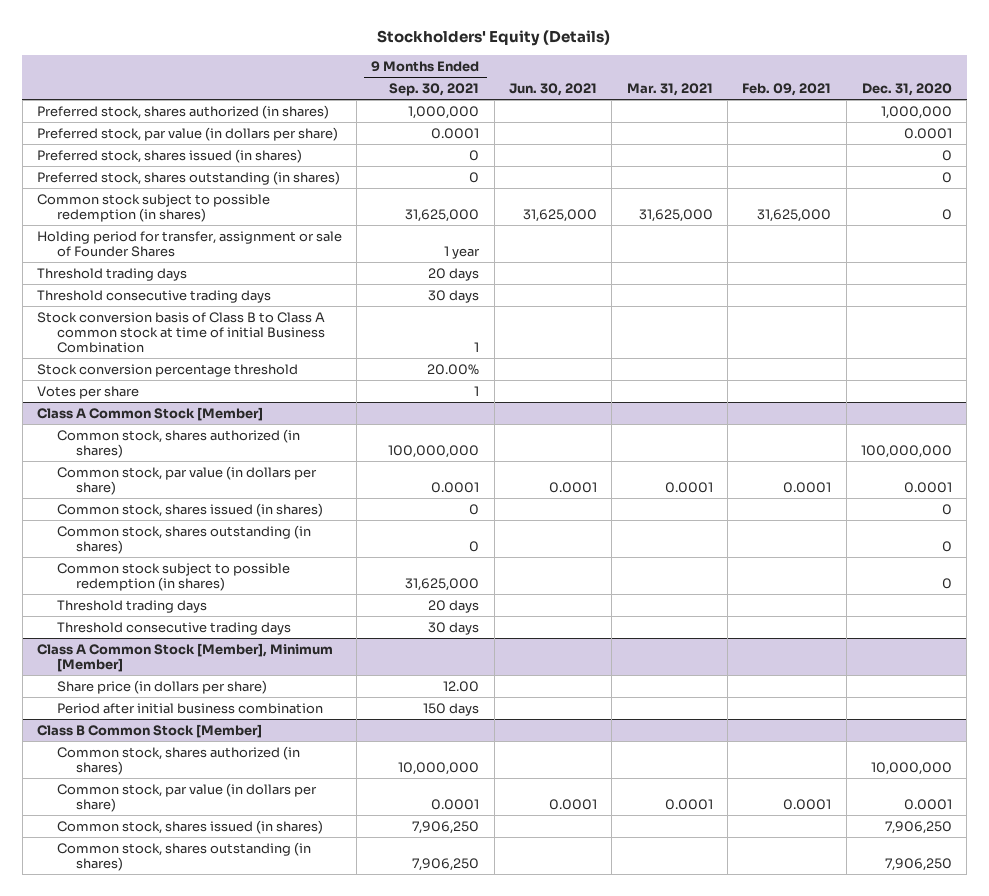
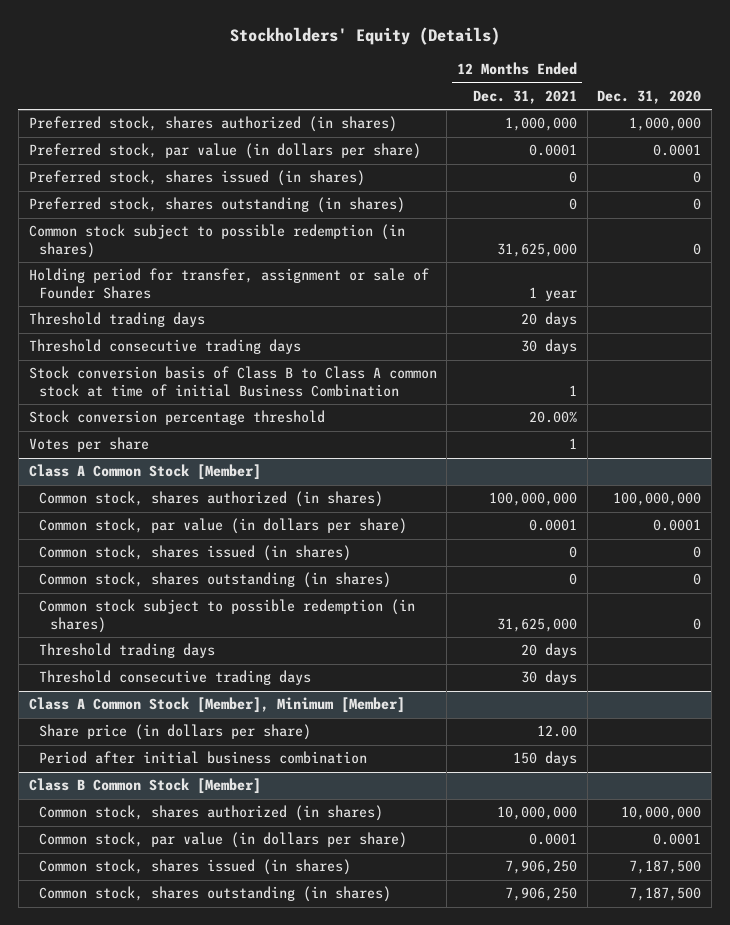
- | 9 Months Ended Sep. 30, 2021 | Jun. 30, 2021 | Mar. 31, 2021 | Feb. 09, 2021 | Dec. 31, 2020
+ | 12 Months Ended Dec. 31, 2021 | Dec. 31, 2020
@ Class B Common Stock [Member]
- Common stock, shares issued (in shares) | 7,906,250 | | | | 7,906,250
- Common stock, shares outstanding (in shares) | 7,906,250 | | | | 7,906,250
+ Common stock, shares issued (in shares) | 7,906,250 | 7,187,500
+ Common stock, shares outstanding (in shares) | 7,906,250 | 7,187,500

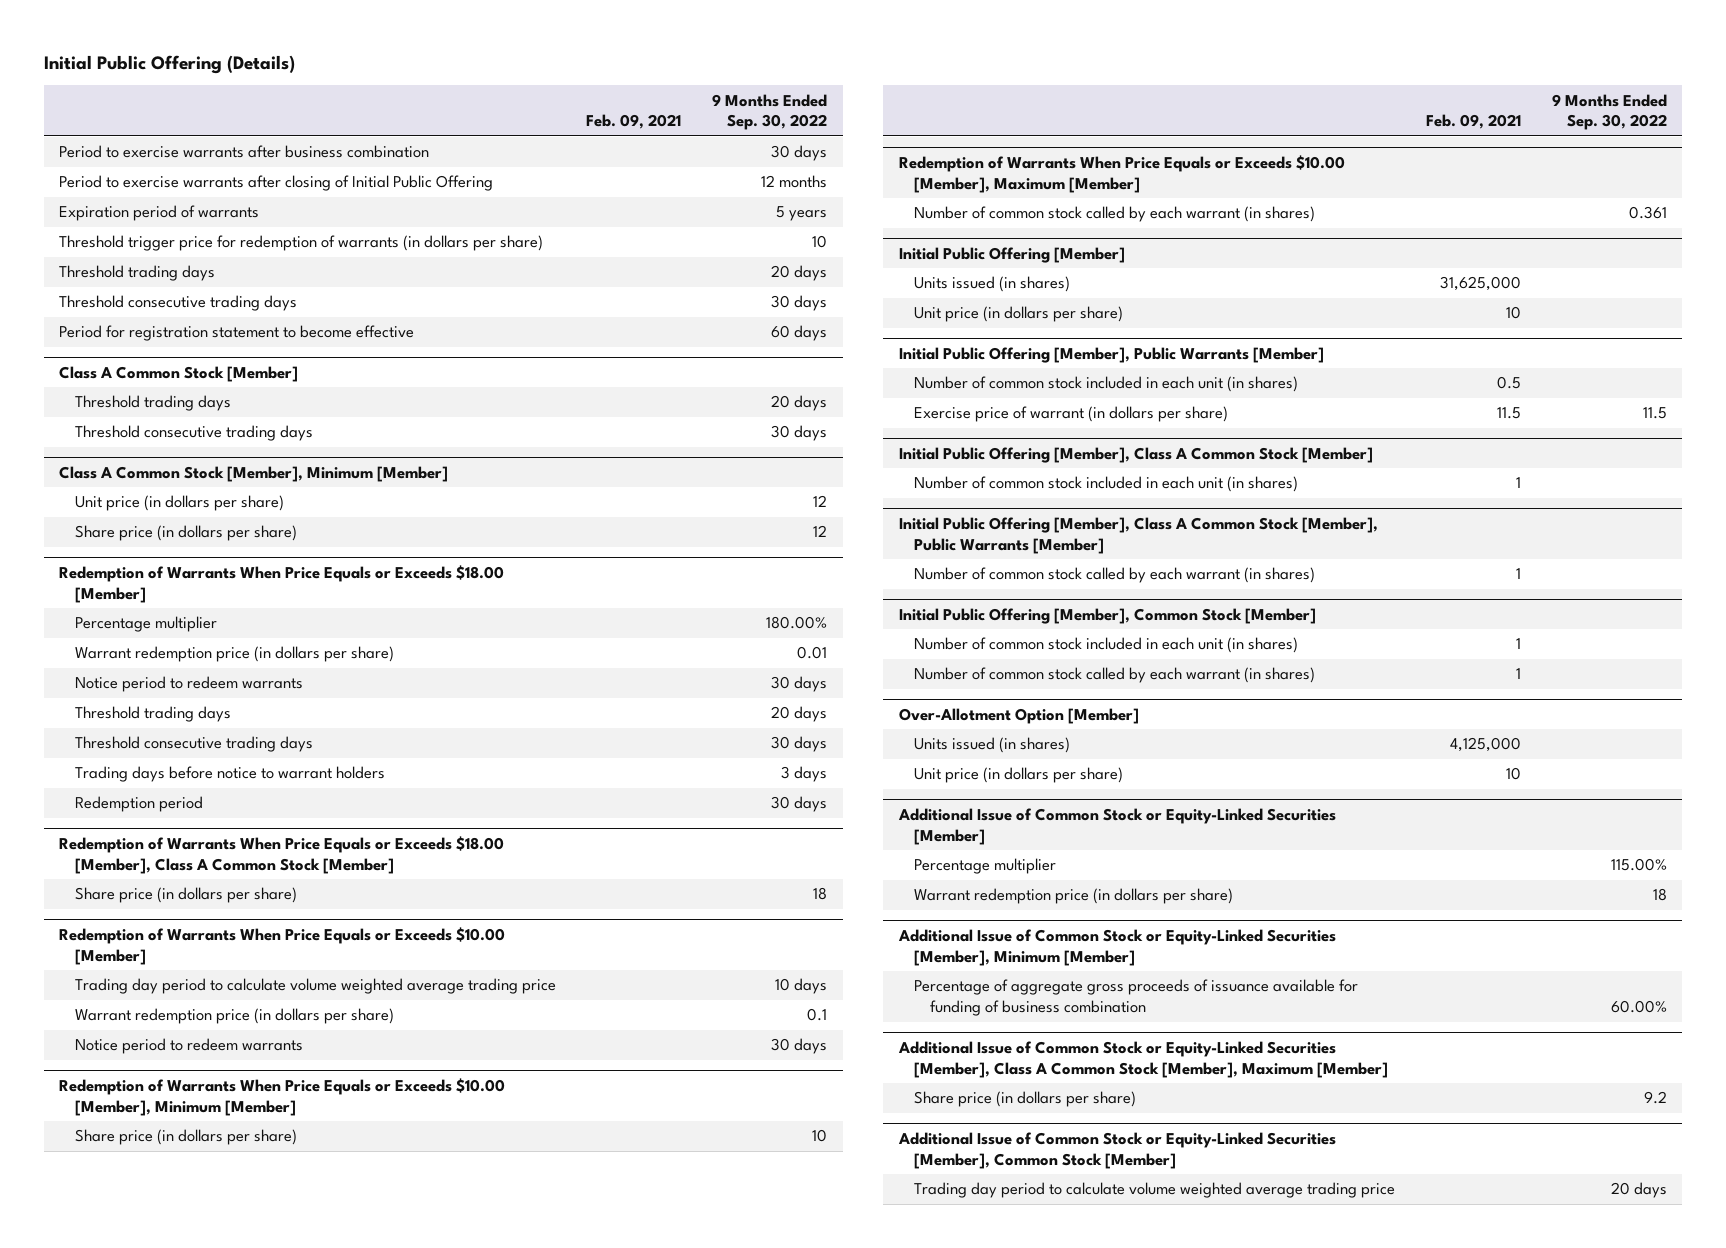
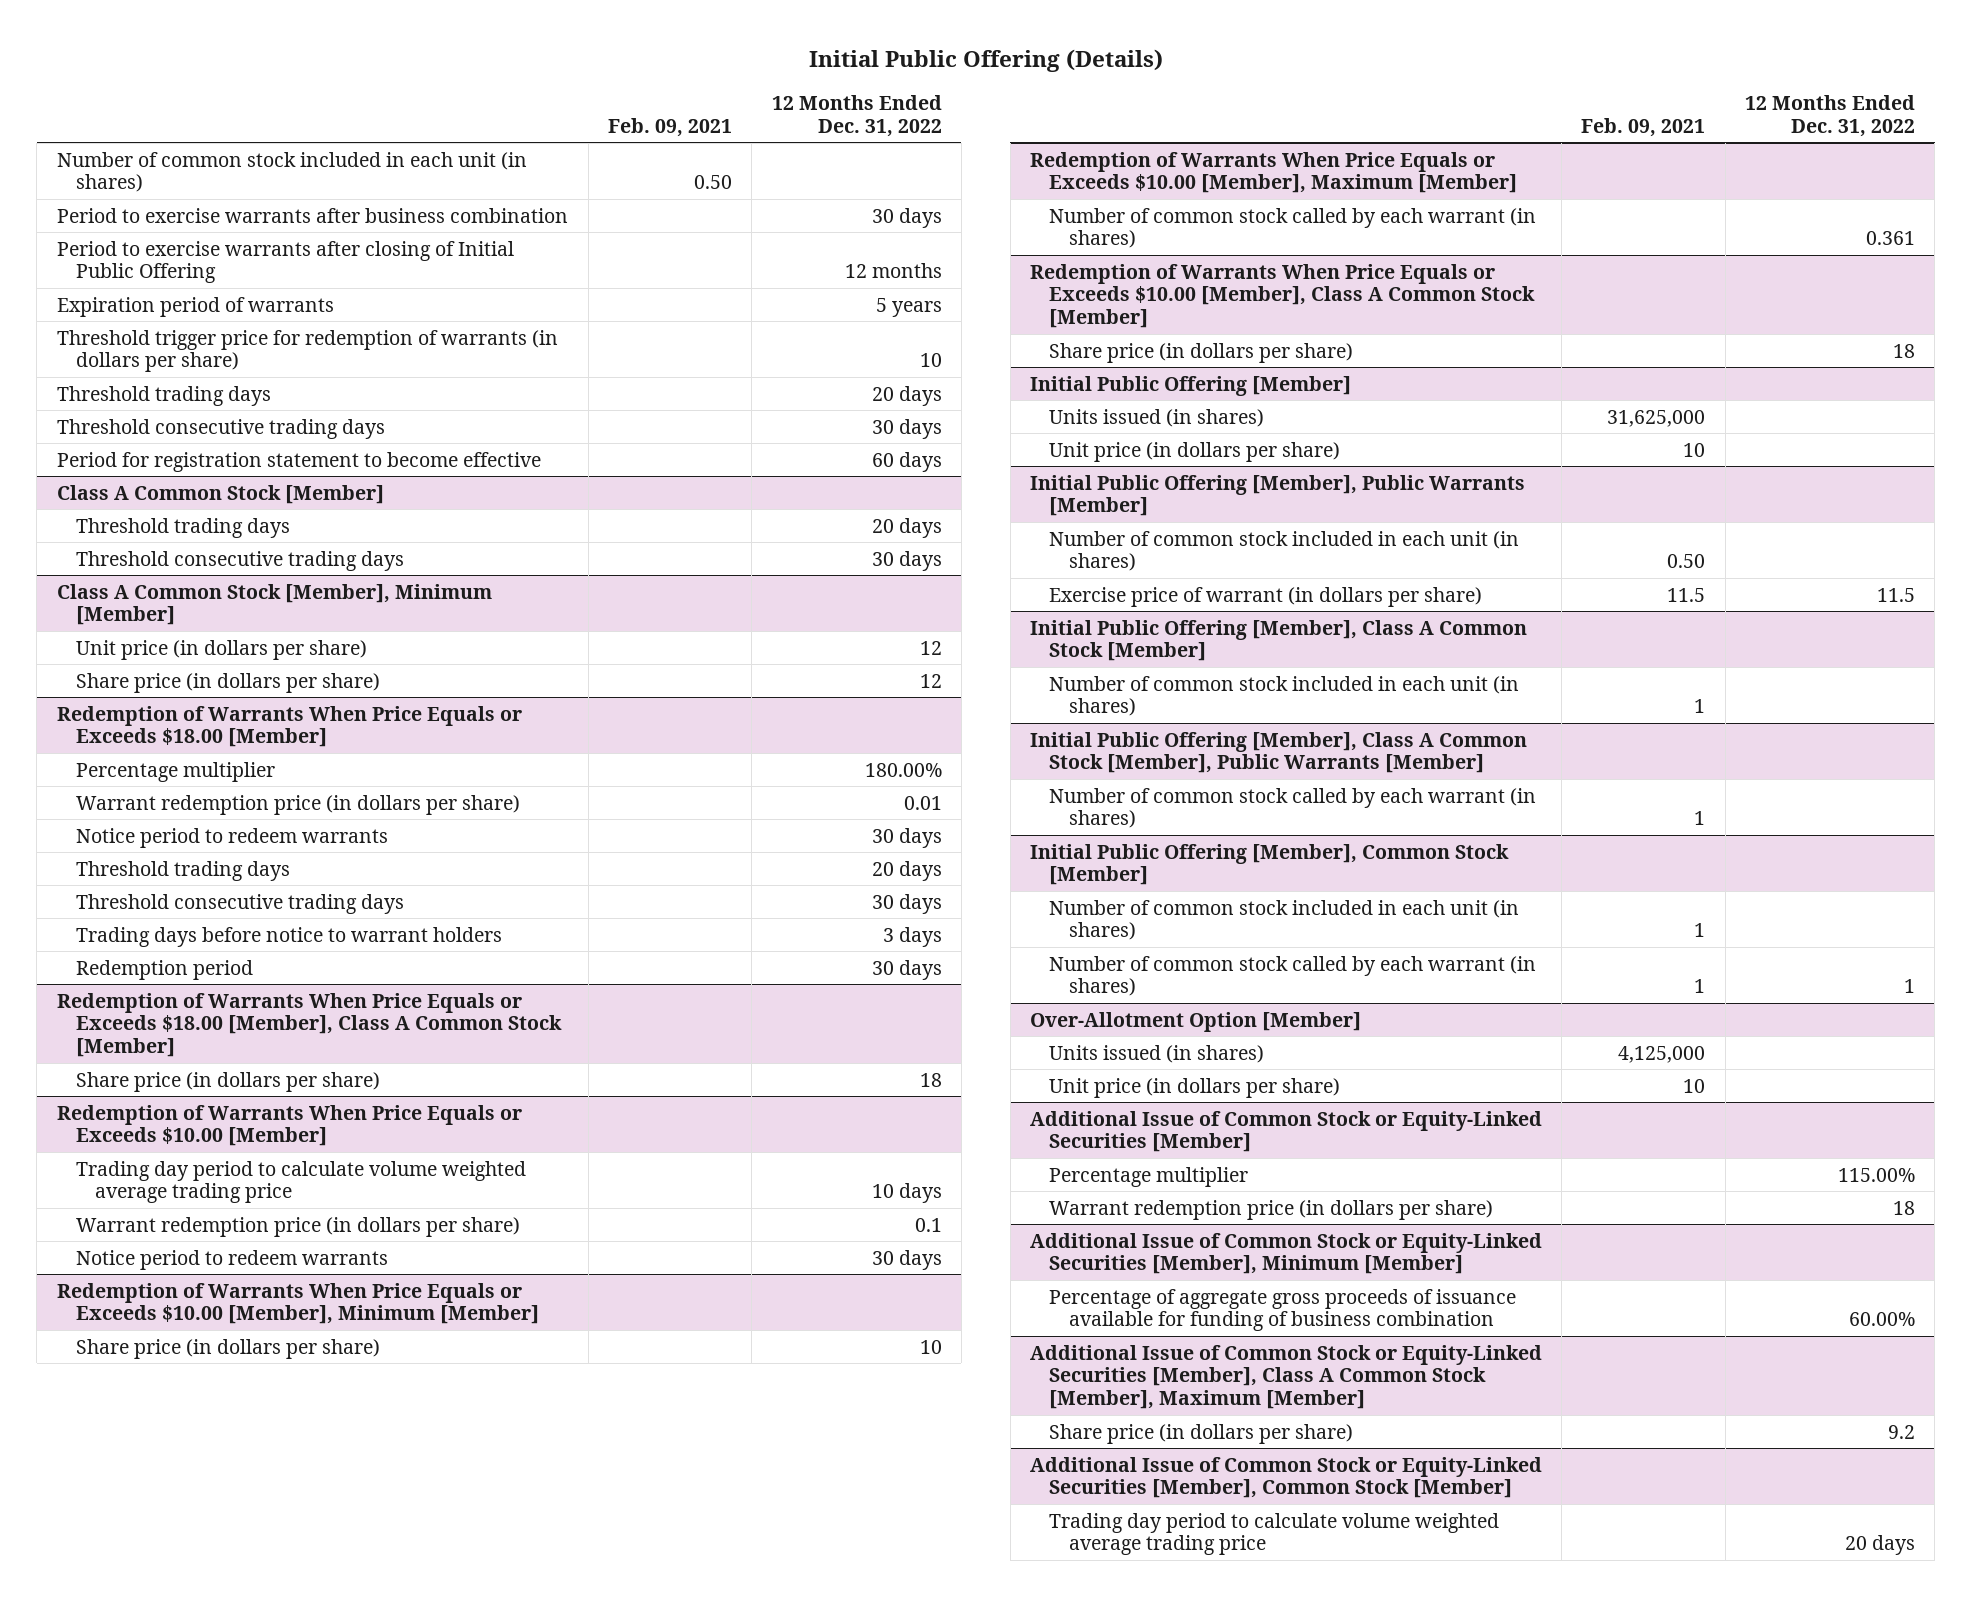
- | Feb. 09, 2021 | 9 Months Ended Sep. 30, 2022
+ | Feb. 09, 2021 | 12 Months Ended Dec. 31, 2022
+ Number of common stock included in each unit (in shares) | 0.50 |
+ Redemption of Warrants When Price Equals or Exceeds $10.00 [Member], Class A Common Stock [Member]
+ Share price (in dollars per share) | | 18
@ Initial Public Offering [Member], Public Warrants [Member]
- Number of common stock included in each unit (in shares) | 0.5 |
+ Number of common stock included in each unit (in shares) | 0.50 |

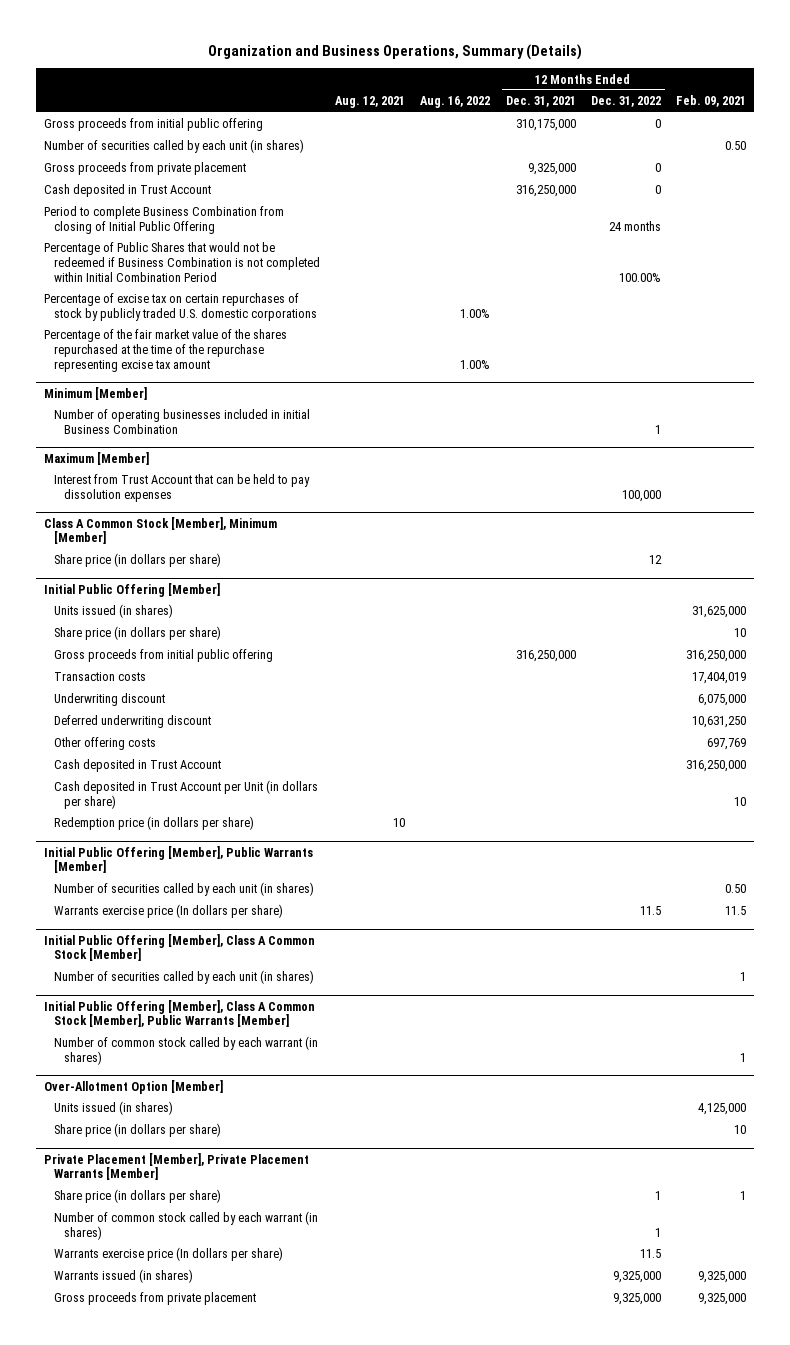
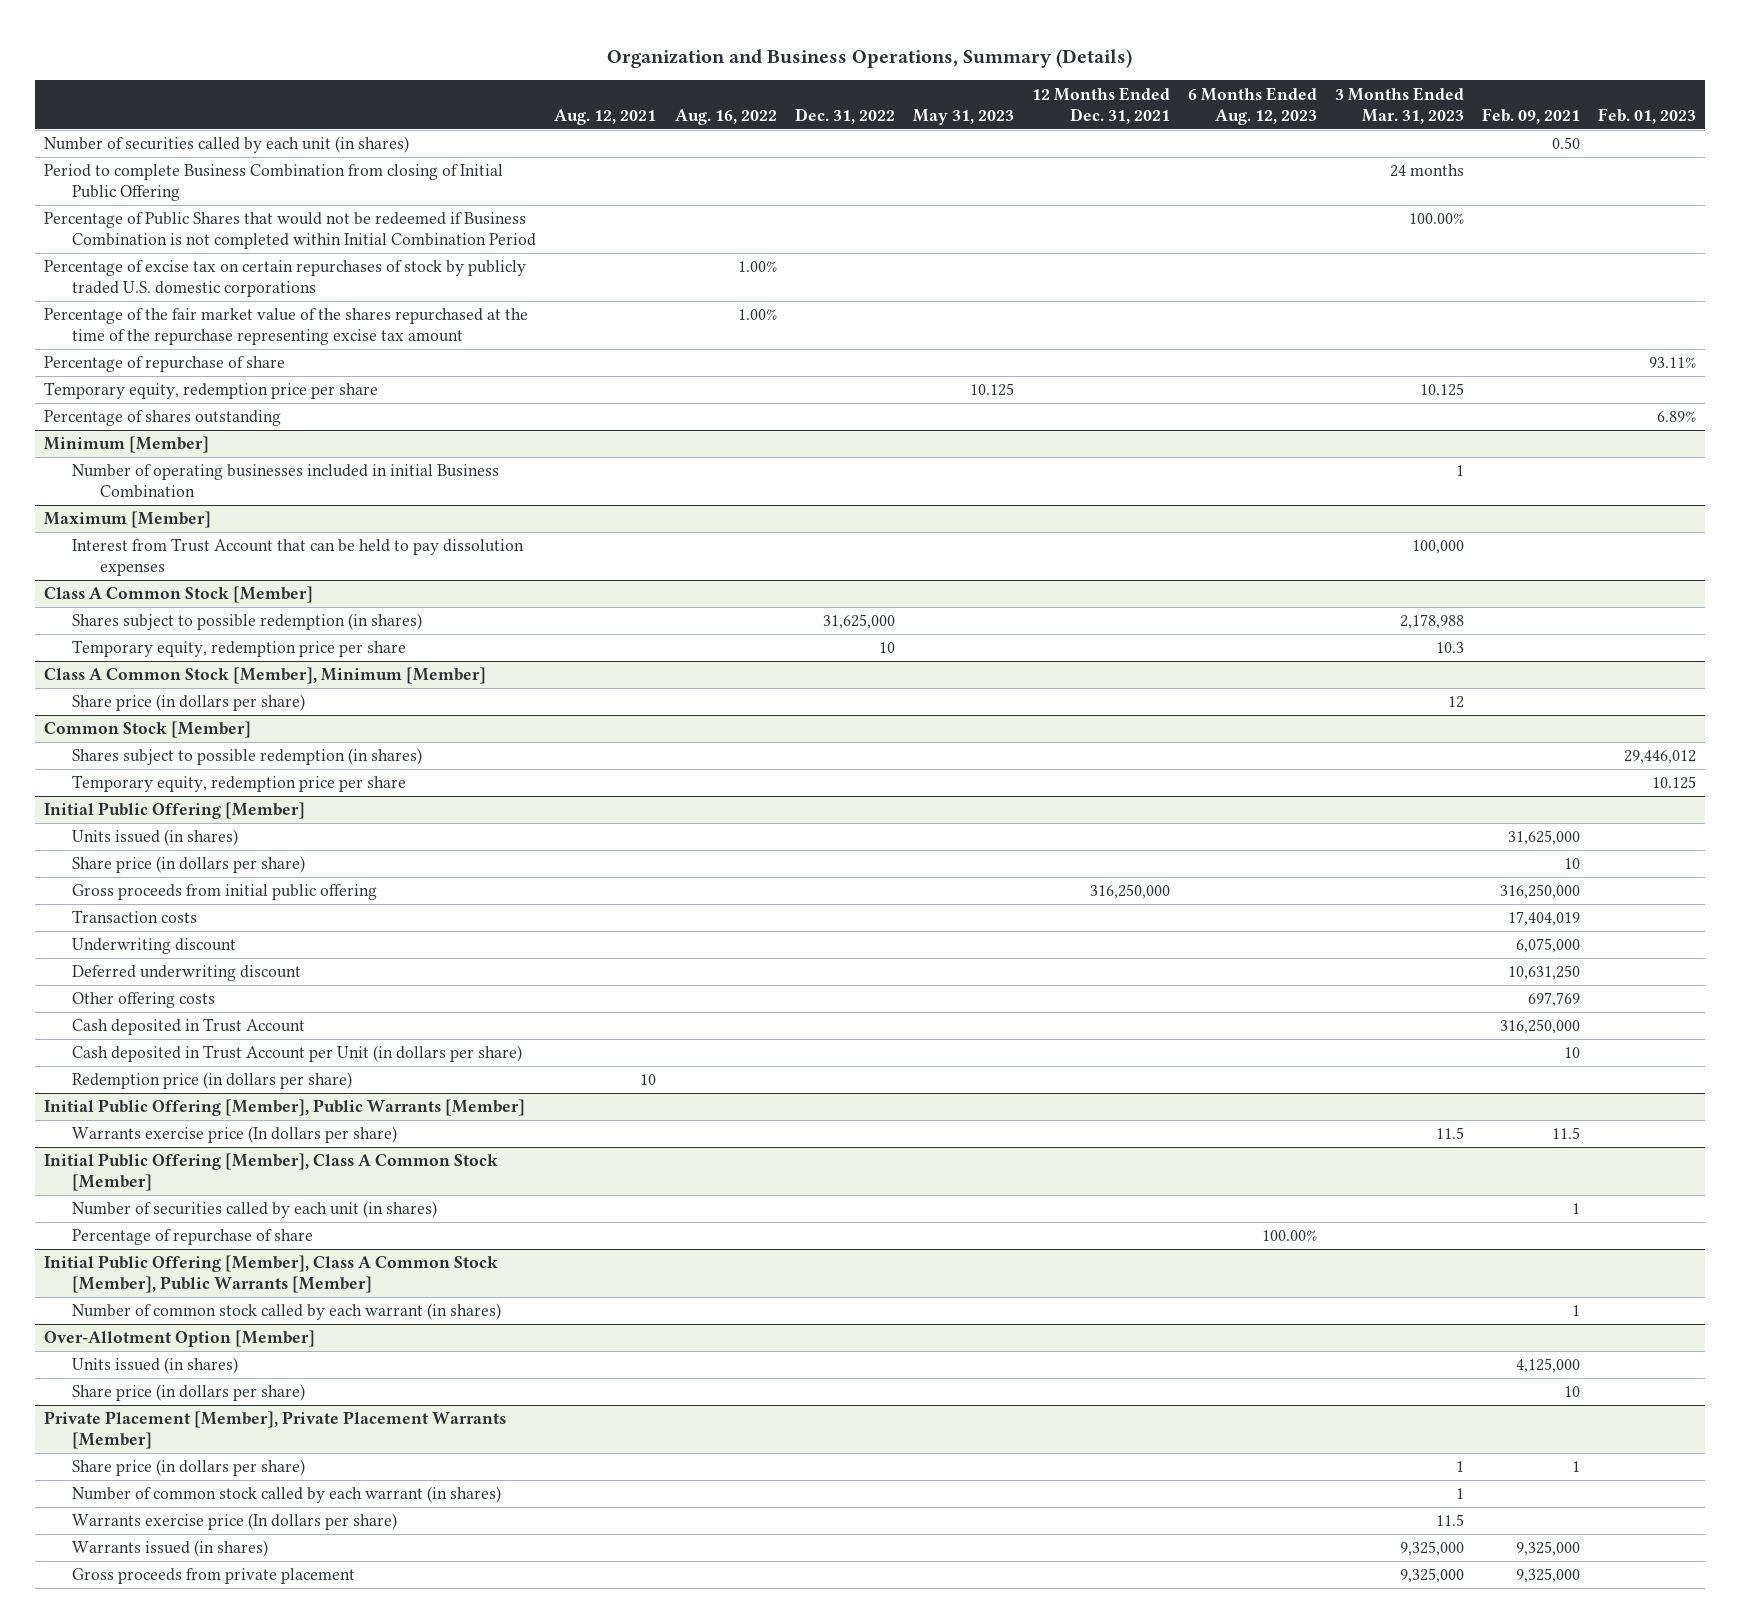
- | Aug. 12, 2021 | Aug. 16, 2022 | 12 Months Ended Dec. 31, 2021 | 12 Months Ended Dec. 31, 2022 | Feb. 09, 2021
+ | Aug. 12, 2021 | Aug. 16, 2022 | Dec. 31, 2022 | May 31, 2023 | 12 Months Ended Dec. 31, 2021 | 6 Months Ended Aug. 12, 2023 | 3 Months Ended Mar. 31, 2023 | Feb. 09, 2021 | Feb. 01, 2023
- Gross proceeds from initial public offering | | | 310,175,000 | 0 |
- Gross proceeds from private placement | | | 9,325,000 | 0 |
- Cash deposited in Trust Account | | | 316,250,000 | 0 |
+ Percentage of repurchase of share | | | | | | | | | 93.11%
+ Temporary equity, redemption price per share | | | | 10.125 | | | 10.125 | |
+ Percentage of shares outstanding | | | | | | | | | 6.89%
+ Class A Common Stock [Member]
+ Shares subject to possible redemption (in shares) | | | 31,625,000 | | | | 2,178,988 | |
+ Temporary equity, redemption price per share | | | 10 | | | | 10.3 | |
+ Common Stock [Member]
+ Shares subject to possible redemption (in shares) | | | | | | | | | 29,446,012
+ Temporary equity, redemption price per share | | | | | | | | | 10.125
@ Initial Public Offering [Member], Public Warrants [Member]
- Number of securities called by each unit (in shares) | | | | | 0.50
@ Initial Public Offering [Member], Class A Common Stock [Member]
+ Percentage of repurchase of share | | | | | | 100.00% | | |

